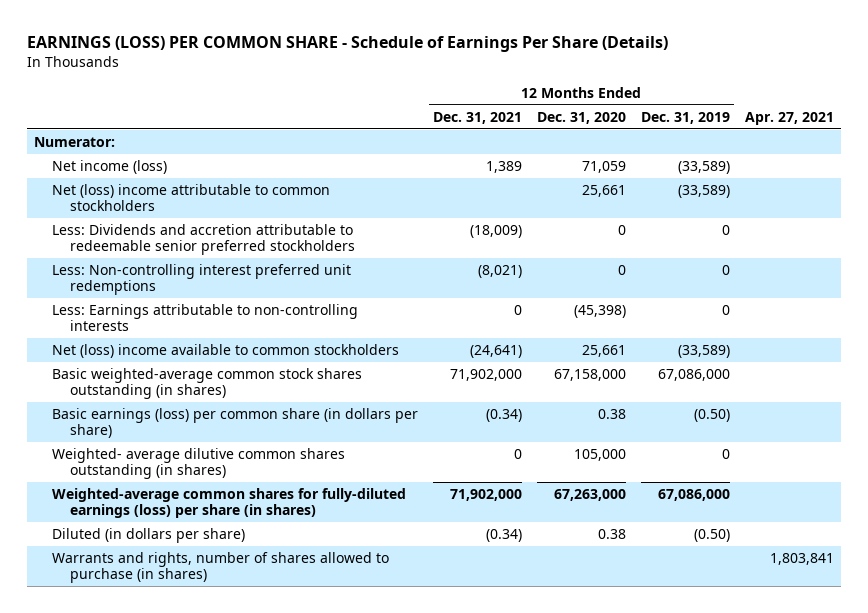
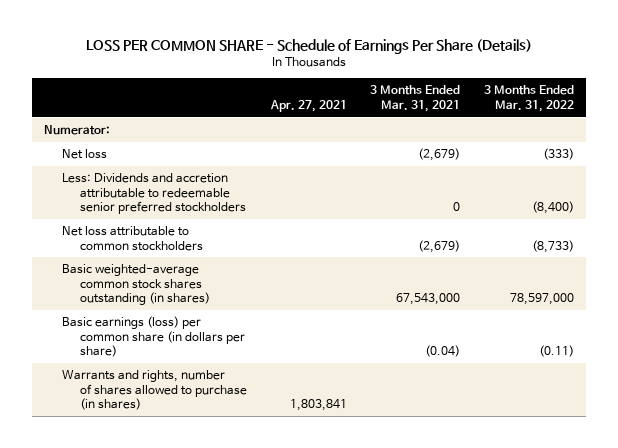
- EARNINGS (LOSS) PER COMMON SHARE - Schedule of Earnings Per Share (Details)
+ LOSS PER COMMON SHARE - Schedule of Earnings Per Share (Details)
- | 12 Months Ended Dec. 31, 2021 | 12 Months Ended Dec. 31, 2020 | 12 Months Ended Dec. 31, 2019 | Apr. 27, 2021
+ | Apr. 27, 2021 | 3 Months Ended Mar. 31, 2021 | 3 Months Ended Mar. 31, 2022
- Net income (loss) | 1,389 | 71,059 | (33,589) |
- Net (loss) income attributable to common stockholders | | 25,661 | (33,589) |
+ Net loss | | (2,679) | (333)
- Less: Non-controlling interest preferred unit redemptions | (8,021) | 0 | 0 |
- Less: Earnings attributable to non-controlling interests | 0 | (45,398) | 0 |
- Net (loss) income available to common stockholders | (24,641) | 25,661 | (33,589) |
+ Net loss attributable to common stockholders | | (2,679) | (8,733)
- Weighted- average dilutive common shares outstanding (in shares) | 0 | 105,000 | 0 |
- Weighted-average common shares for fully-diluted earnings (loss) per share (in shares) | 71,902,000 | 67,263,000 | 67,086,000 |
- Diluted (in dollars per share) | (0.34) | 0.38 | (0.50) |

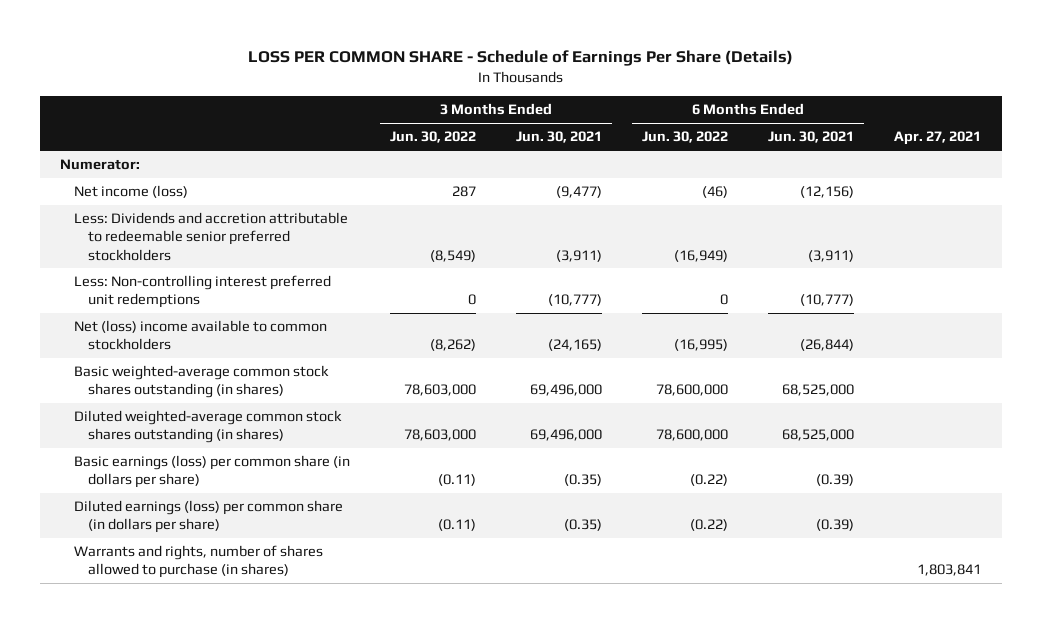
- | Apr. 27, 2021 | 3 Months Ended Mar. 31, 2021 | 3 Months Ended Mar. 31, 2022
+ | 3 Months Ended Jun. 30, 2022 | 3 Months Ended Jun. 30, 2021 | 6 Months Ended Jun. 30, 2022 | 6 Months Ended Jun. 30, 2021 | Apr. 27, 2021
- Net loss | | (2,679) | (333)
+ Net income (loss) | 287 | (9,477) | (46) | (12,156) |
- Net loss attributable to common stockholders | | (2,679) | (8,733)
+ Less: Non-controlling interest preferred unit redemptions | 0 | (10,777) | 0 | (10,777) |
+ Net (loss) income available to common stockholders | (8,262) | (24,165) | (16,995) | (26,844) |
+ Diluted weighted-average common stock shares outstanding (in shares) | 78,603,000 | 69,496,000 | 78,600,000 | 68,525,000 |
+ Diluted earnings (loss) per common share (in dollars per share) | (0.11) | (0.35) | (0.22) | (0.39) |

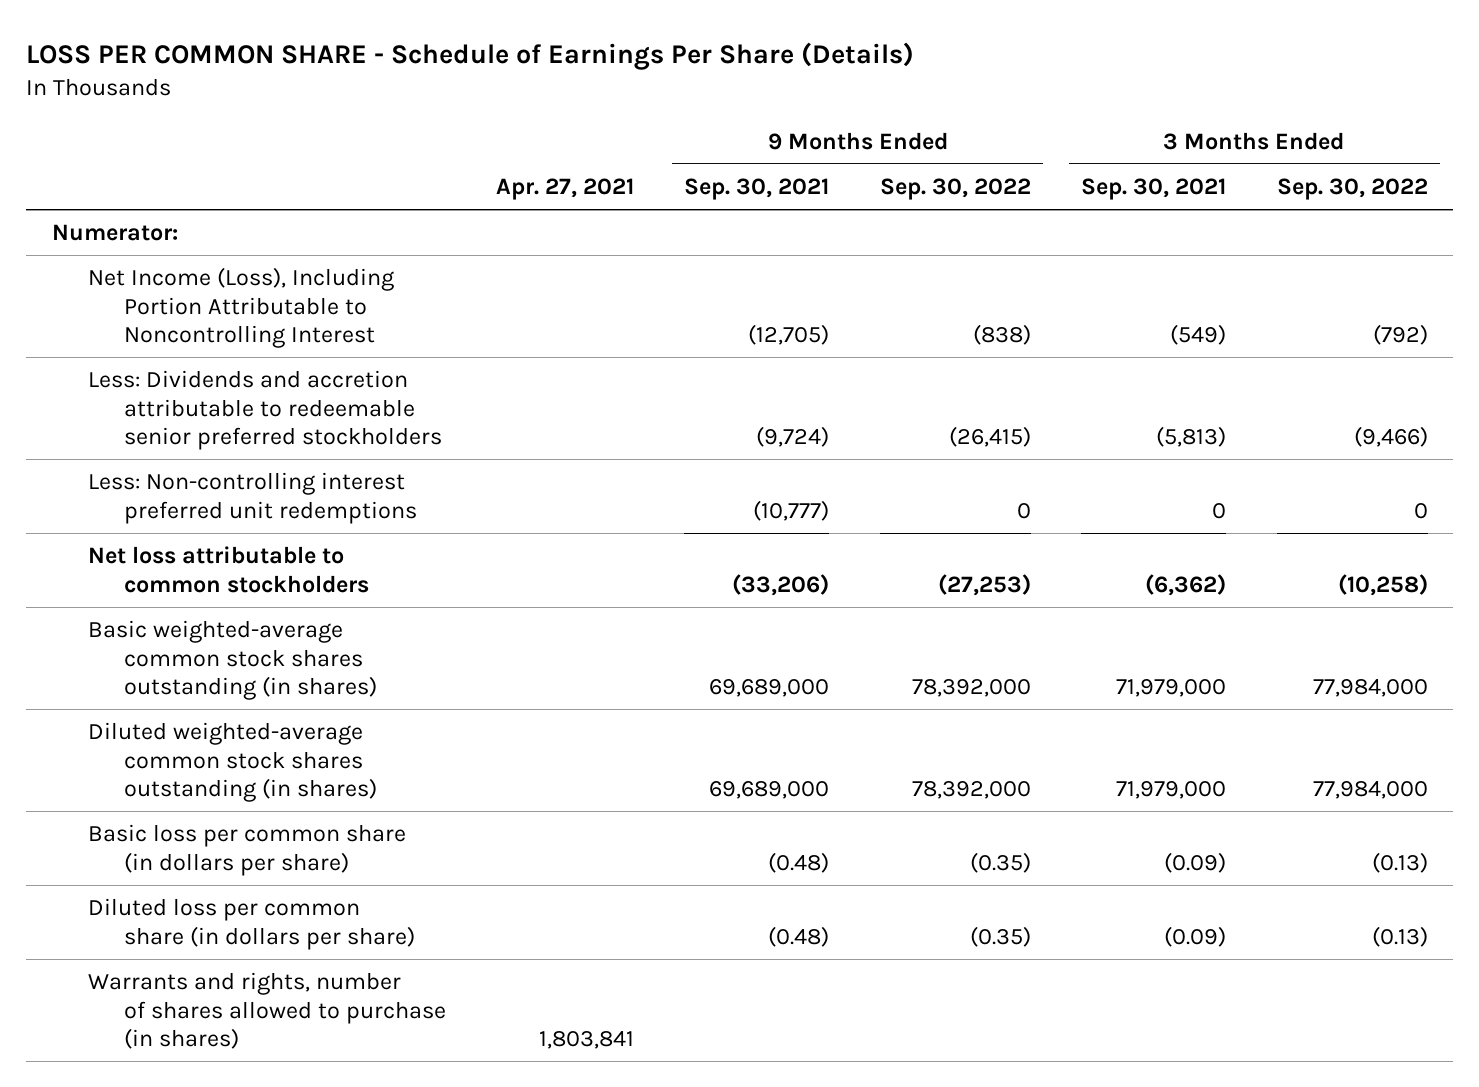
- | 3 Months Ended Jun. 30, 2022 | 3 Months Ended Jun. 30, 2021 | 6 Months Ended Jun. 30, 2022 | 6 Months Ended Jun. 30, 2021 | Apr. 27, 2021
+ | Apr. 27, 2021 | 9 Months Ended Sep. 30, 2021 | 9 Months Ended Sep. 30, 2022 | 3 Months Ended Sep. 30, 2021 | 3 Months Ended Sep. 30, 2022
- Net income (loss) | 287 | (9,477) | (46) | (12,156) |
+ Net Income (Loss), Including Portion Attributable to Noncontrolling Interest | | (12,705) | (838) | (549) | (792)
- Net (loss) income available to common stockholders | (8,262) | (24,165) | (16,995) | (26,844) |
+ Net loss attributable to common stockholders | | (33,206) | (27,253) | (6,362) | (10,258)
- Basic earnings (loss) per common share (in dollars per share) | (0.11) | (0.35) | (0.22) | (0.39) |
- Diluted earnings (loss) per common share (in dollars per share) | (0.11) | (0.35) | (0.22) | (0.39) |
+ Basic loss per common share (in dollars per share) | | (0.48) | (0.35) | (0.09) | (0.13)
+ Diluted loss per common share (in dollars per share) | | (0.48) | (0.35) | (0.09) | (0.13)

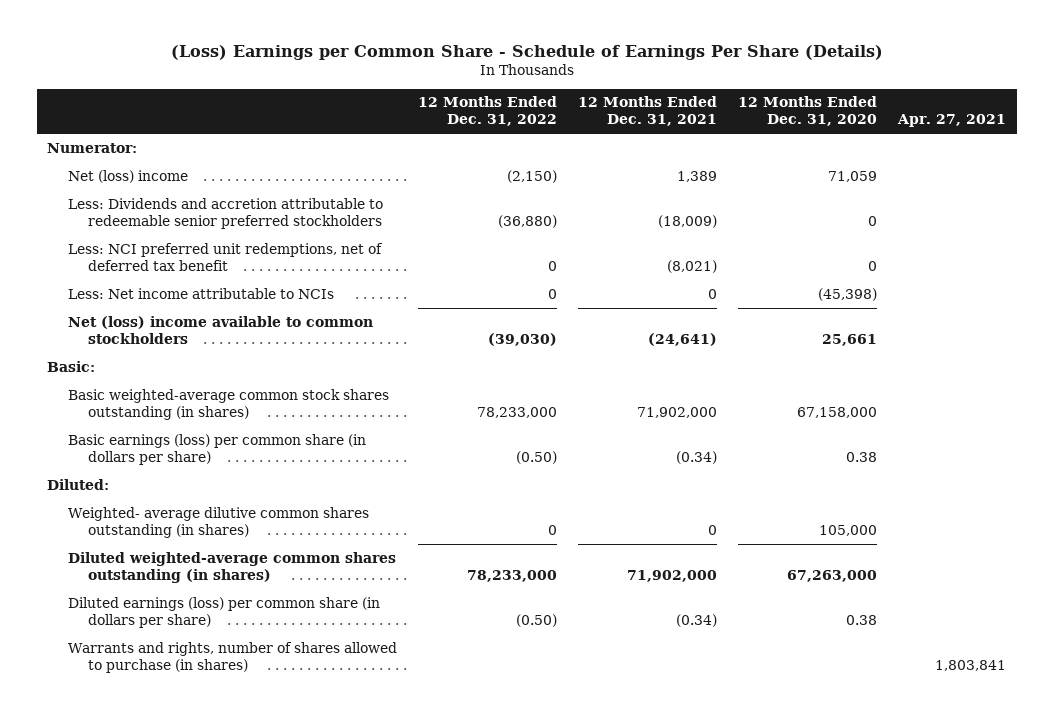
- LOSS PER COMMON SHARE - Schedule of Earnings Per Share (Details)
+ (Loss) Earnings per Common Share - Schedule of Earnings Per Share (Details)
- | Apr. 27, 2021 | 9 Months Ended Sep. 30, 2021 | 9 Months Ended Sep. 30, 2022 | 3 Months Ended Sep. 30, 2021 | 3 Months Ended Sep. 30, 2022
+ | 12 Months Ended Dec. 31, 2022 | 12 Months Ended Dec. 31, 2021 | 12 Months Ended Dec. 31, 2020 | Apr. 27, 2021
- Net Income (Loss), Including Portion Attributable to Noncontrolling Interest | | (12,705) | (838) | (549) | (792)
+ Net (loss) income | (2,150) | 1,389 | 71,059 |
- Less: Non-controlling interest preferred unit redemptions | | (10,777) | 0 | 0 | 0
- Net loss attributable to common stockholders | | (33,206) | (27,253) | (6,362) | (10,258)
+ Less: NCI preferred unit redemptions, net of deferred tax benefit | 0 | (8,021) | 0 |
+ Less: Net income attributable to NCIs | 0 | 0 | (45,398) |
+ Net (loss) income available to common stockholders | (39,030) | (24,641) | 25,661 |
+ Basic:
- Diluted weighted-average common stock shares outstanding (in shares) | | 69,689,000 | 78,392,000 | 71,979,000 | 77,984,000
- Basic loss per common share (in dollars per share) | | (0.48) | (0.35) | (0.09) | (0.13)
- Diluted loss per common share (in dollars per share) | | (0.48) | (0.35) | (0.09) | (0.13)
+ Basic earnings (loss) per common share (in dollars per share) | (0.50) | (0.34) | 0.38 |
+ Diluted:
+ Weighted- average dilutive common shares outstanding (in shares) | 0 | 0 | 105,000 |
+ Diluted weighted-average common shares outstanding (in shares) | 78,233,000 | 71,902,000 | 67,263,000 |
+ Diluted earnings (loss) per common share (in dollars per share) | (0.50) | (0.34) | 0.38 |

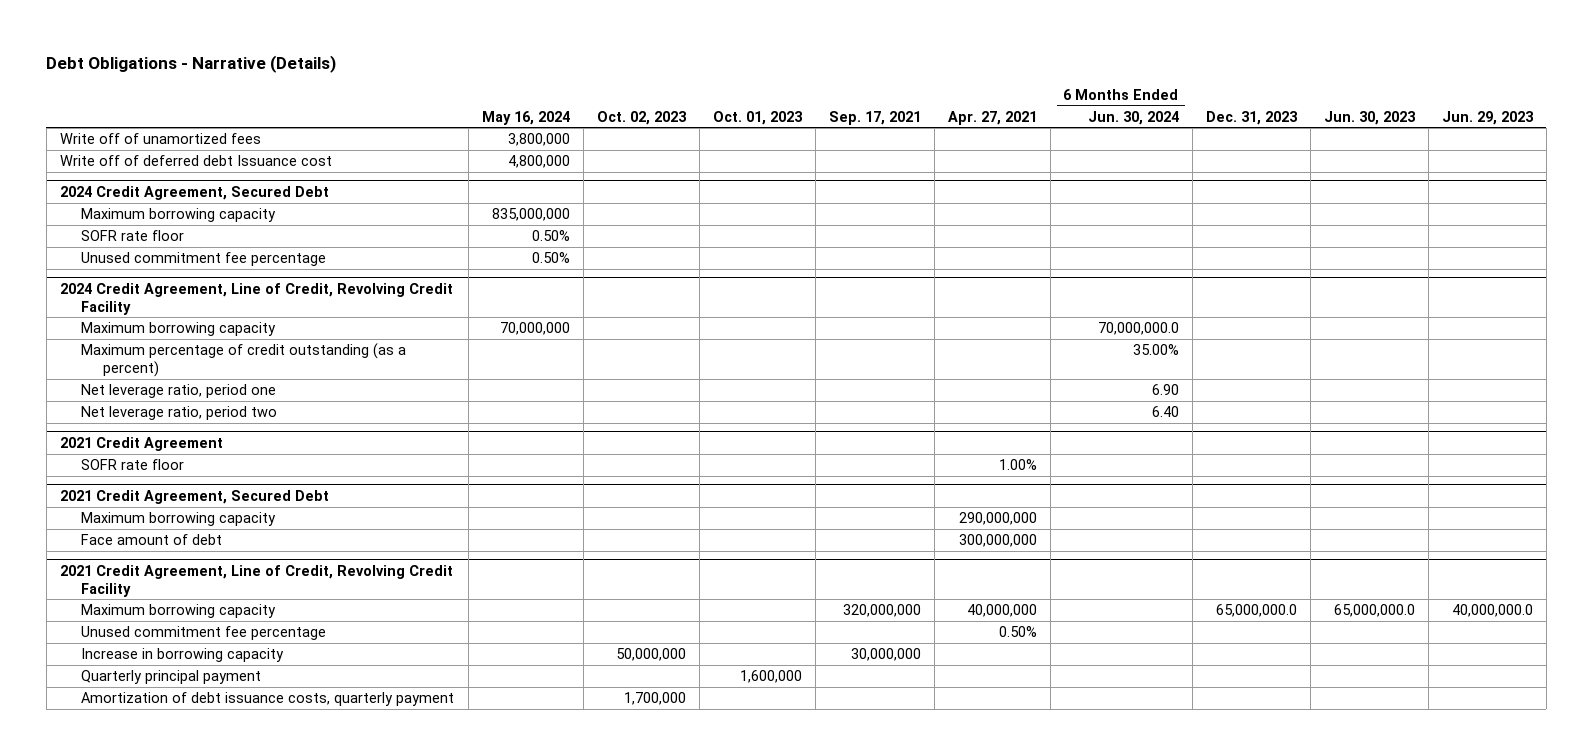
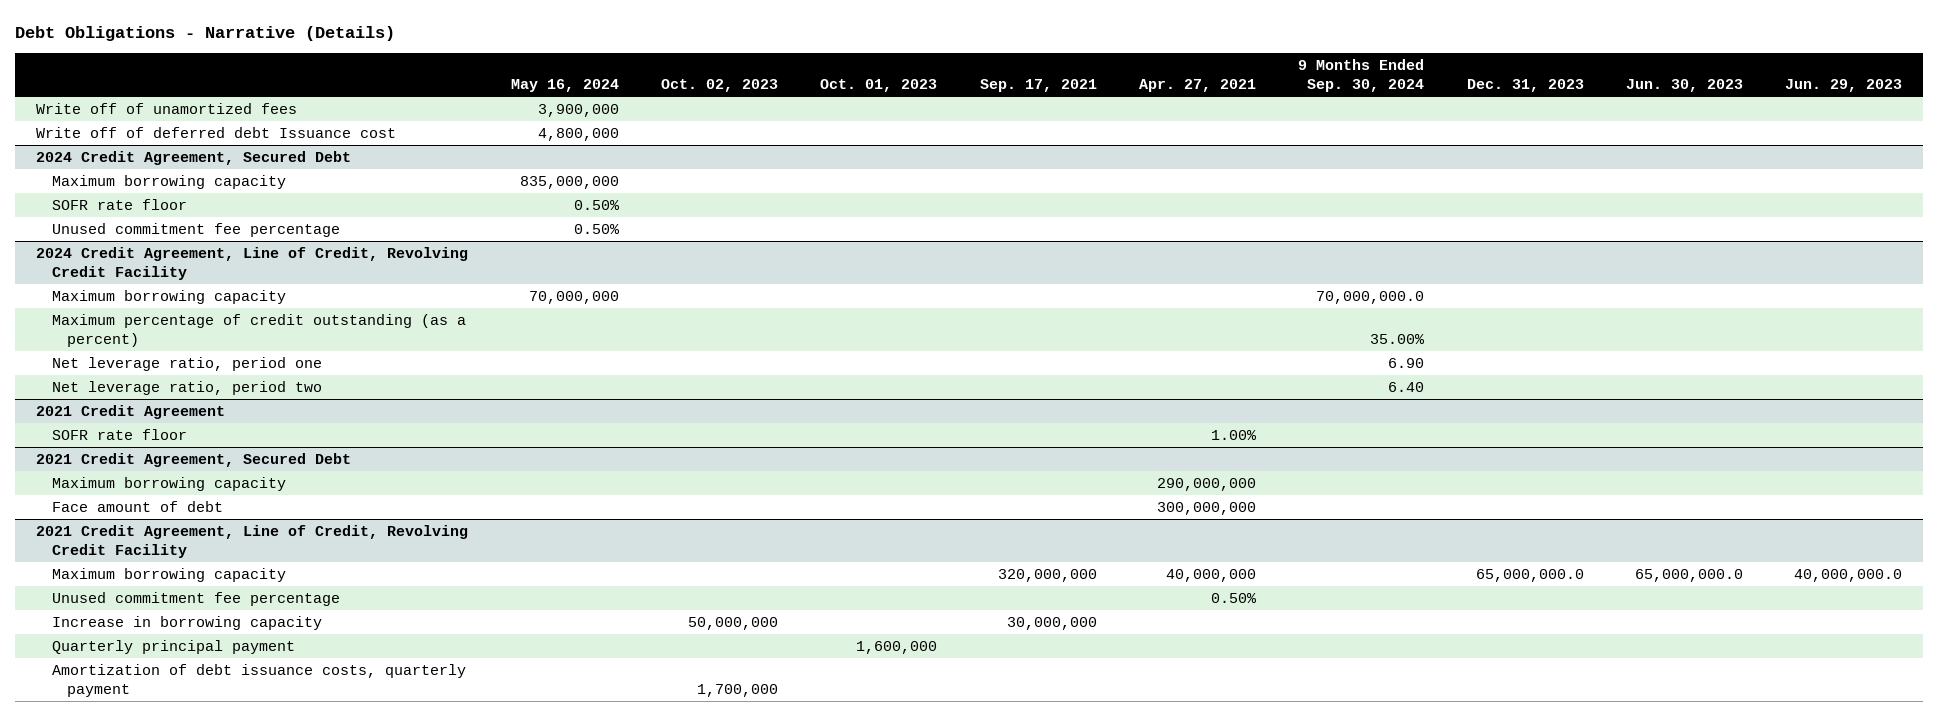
- | May 16, 2024 | Oct. 02, 2023 | Oct. 01, 2023 | Sep. 17, 2021 | Apr. 27, 2021 | 6 Months Ended Jun. 30, 2024 | Dec. 31, 2023 | Jun. 30, 2023 | Jun. 29, 2023
+ | May 16, 2024 | Oct. 02, 2023 | Oct. 01, 2023 | Sep. 17, 2021 | Apr. 27, 2021 | 9 Months Ended Sep. 30, 2024 | Dec. 31, 2023 | Jun. 30, 2023 | Jun. 29, 2023
- Write off of unamortized fees | 3,800,000 | | | | | | | |
+ Write off of unamortized fees | 3,900,000 | | | | | | | |

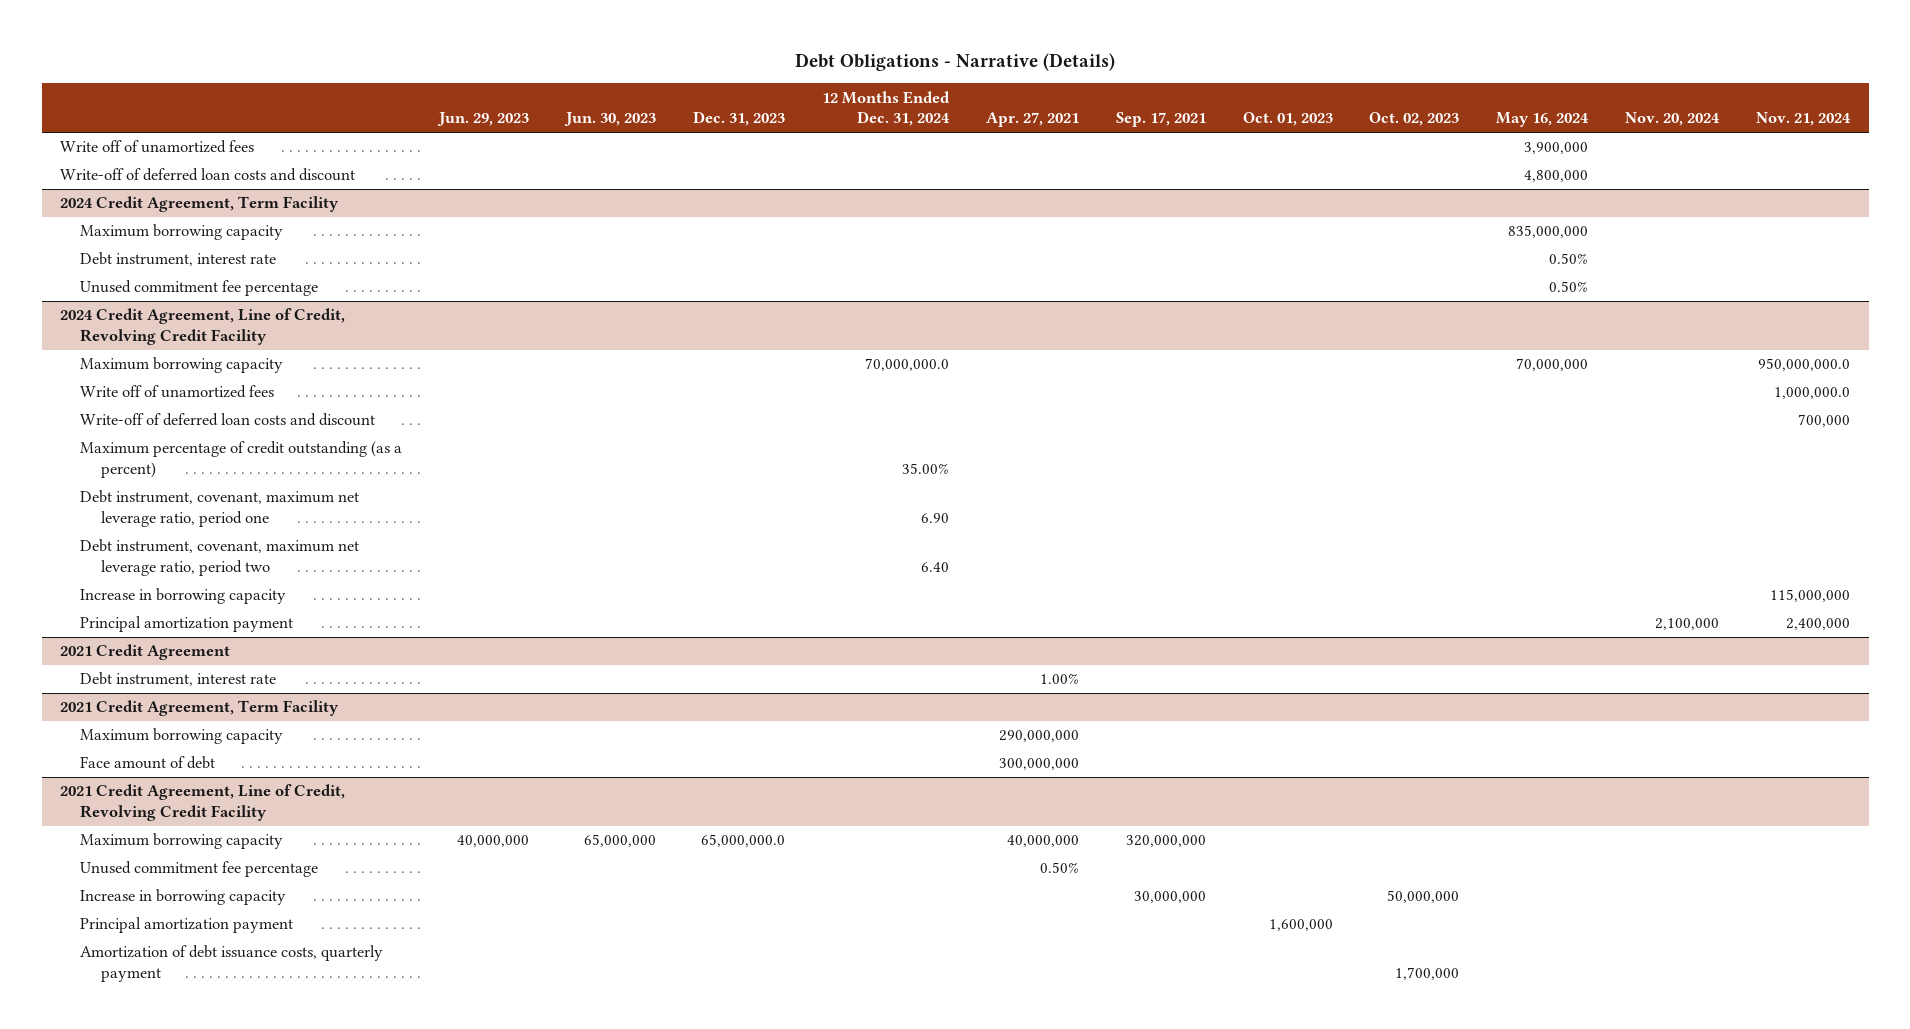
- | May 16, 2024 | Oct. 02, 2023 | Oct. 01, 2023 | Sep. 17, 2021 | Apr. 27, 2021 | 9 Months Ended Sep. 30, 2024 | Dec. 31, 2023 | Jun. 30, 2023 | Jun. 29, 2023
+ | Jun. 29, 2023 | Jun. 30, 2023 | Dec. 31, 2023 | 12 Months Ended Dec. 31, 2024 | Apr. 27, 2021 | Sep. 17, 2021 | Oct. 01, 2023 | Oct. 02, 2023 | May 16, 2024 | Nov. 20, 2024 | Nov. 21, 2024
- Write off of deferred debt Issuance cost | 4,800,000 | | | | | | | |
- 2024 Credit Agreement, Secured Debt
+ Write-off of deferred loan costs and discount | | | | | | | | | 4,800,000 | |
+ 2024 Credit Agreement, Term Facility
- SOFR rate floor | 0.50% | | | | | | | |
+ Debt instrument, interest rate | | | | | | | | | 0.50% | |
@ 2024 Credit Agreement, Line of Credit, Revolving Credit Facility
+ Write off of unamortized fees | | | | | | | | | | | 1,000,000.0
+ Write-off of deferred loan costs and discount | | | | | | | | | | | 700,000
- Net leverage ratio, period one | | | | | | 6.90 | | |
- Net leverage ratio, period two | | | | | | 6.40 | | |
+ Debt instrument, covenant, maximum net leverage ratio, period one | | | | 6.90 | | | | | | |
+ Debt instrument, covenant, maximum net leverage ratio, period two | | | | 6.40 | | | | | | |
+ Increase in borrowing capacity | | | | | | | | | | | 115,000,000
+ Principal amortization payment | | | | | | | | | | 2,100,000 | 2,400,000
@ 2021 Credit Agreement
- SOFR rate floor | | | | | 1.00% | | | |
- 2021 Credit Agreement, Secured Debt
@ 2021 Credit Agreement
+ Debt instrument, interest rate | | | | | 1.00% | | | | | |
+ 2021 Credit Agreement, Term Facility
@ 2021 Credit Agreement, Line of Credit, Revolving Credit Facility
- Maximum borrowing capacity | | | | 320,000,000 | 40,000,000 | | 65,000,000.0 | 65,000,000.0 | 40,000,000.0
+ Maximum borrowing capacity | 40,000,000 | 65,000,000 | 65,000,000.0 | | 40,000,000 | 320,000,000 | | | | |
- Quarterly principal payment | | | 1,600,000 | | | | | |
+ Principal amortization payment | | | | | | | 1,600,000 | | | |

